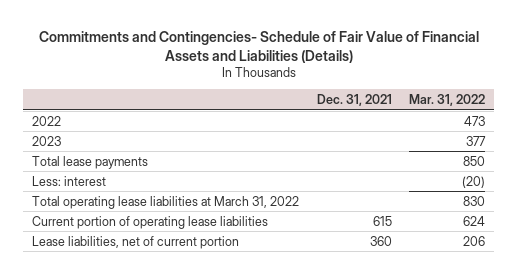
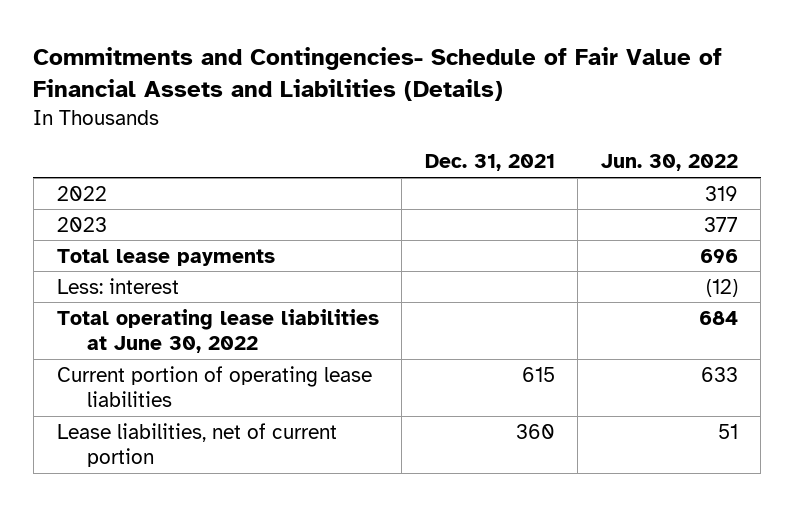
- | Dec. 31, 2021 | Mar. 31, 2022
+ | Dec. 31, 2021 | Jun. 30, 2022
- Total operating lease liabilities at March 31, 2022 | | 830
+ Total operating lease liabilities at June 30, 2022 | | 684

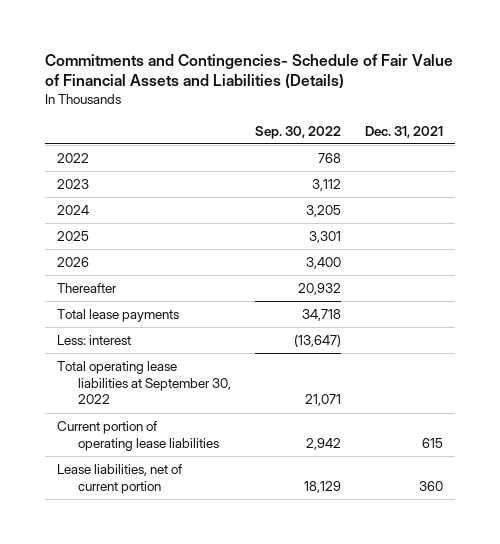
- | Dec. 31, 2021 | Jun. 30, 2022
+ | Sep. 30, 2022 | Dec. 31, 2021
+ 2024 | 3,205 |
+ 2025 | 3,301 |
+ 2026 | 3,400 |
+ Thereafter | 20,932 |
- Total operating lease liabilities at June 30, 2022 | | 684
+ Total operating lease liabilities at September 30, 2022 | 21,071 |

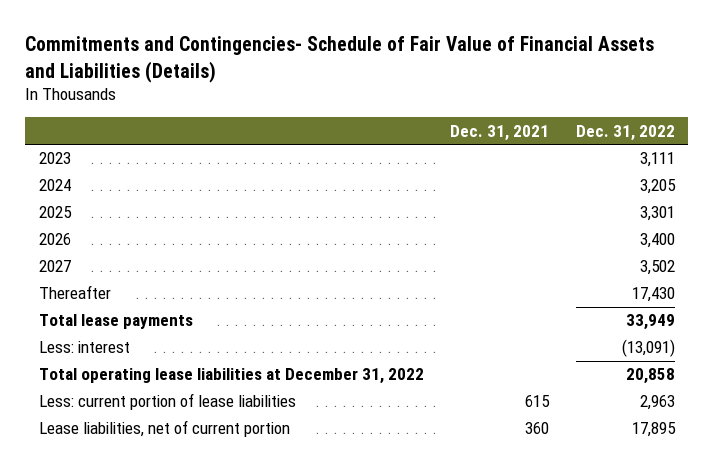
- | Sep. 30, 2022 | Dec. 31, 2021
+ | Dec. 31, 2021 | Dec. 31, 2022
- 2022 | 768 |
+ 2027 | | 3,502
- Total operating lease liabilities at September 30, 2022 | 21,071 |
- Current portion of operating lease liabilities | 2,942 | 615
+ Total operating lease liabilities at December 31, 2022 | | 20,858
+ Less: current portion of lease liabilities | 615 | 2,963

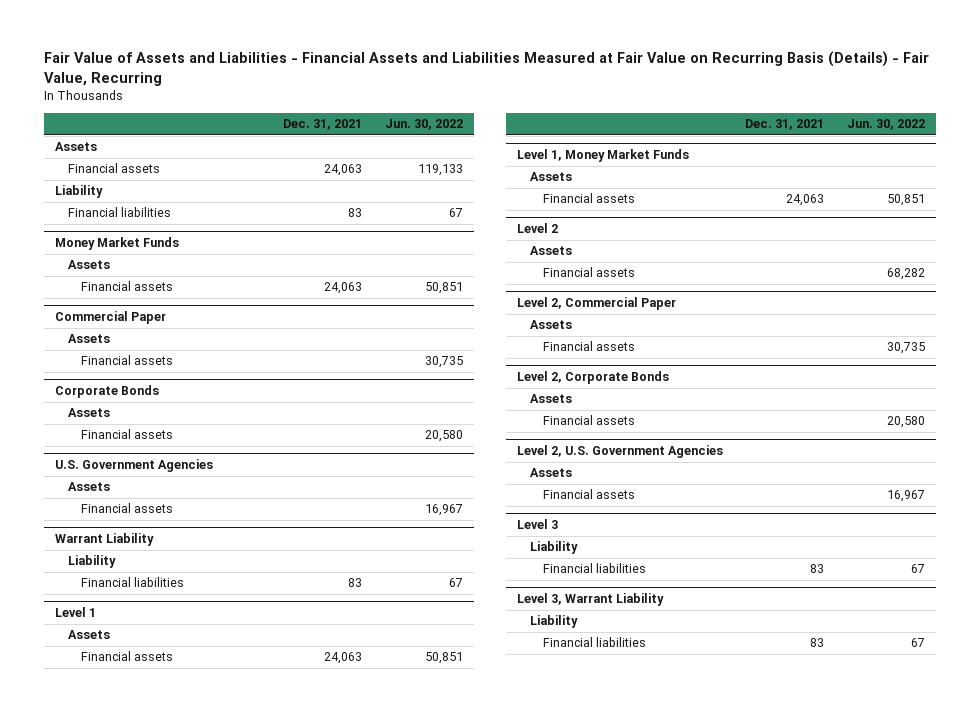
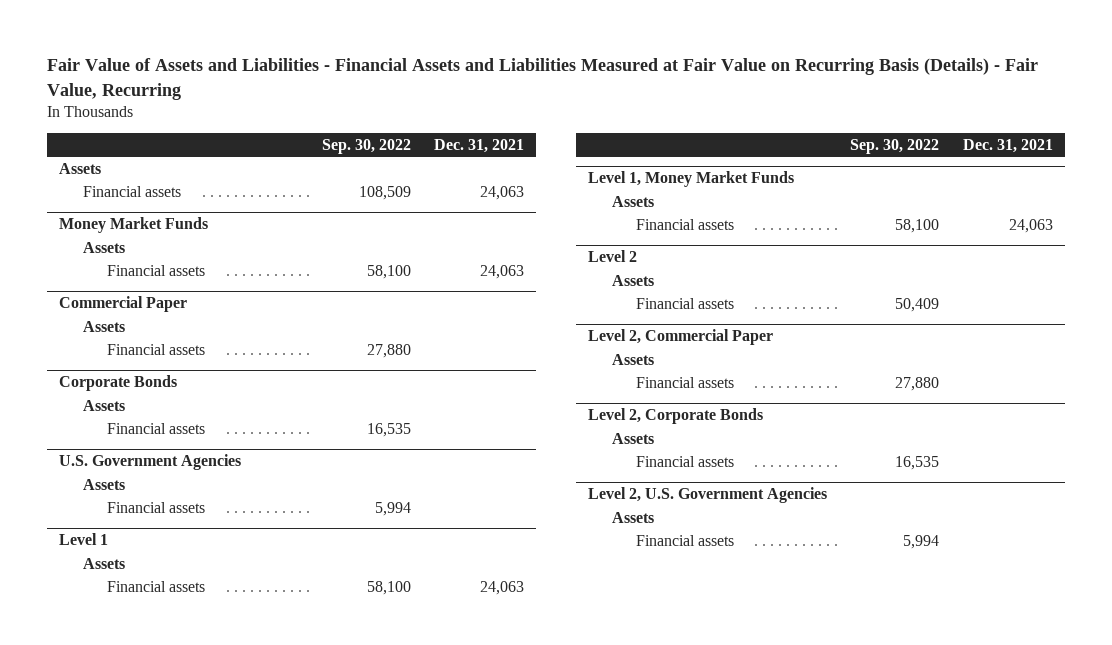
- | Dec. 31, 2021 | Jun. 30, 2022
+ | Sep. 30, 2022 | Dec. 31, 2021
- Liability
- Financial liabilities | 83 | 67
- Warrant Liability
- Liability
- Financial liabilities | 83 | 67
- Level 3
- Liability
- Financial liabilities | 83 | 67
- Level 3, Warrant Liability
- Liability
- Financial liabilities | 83 | 67

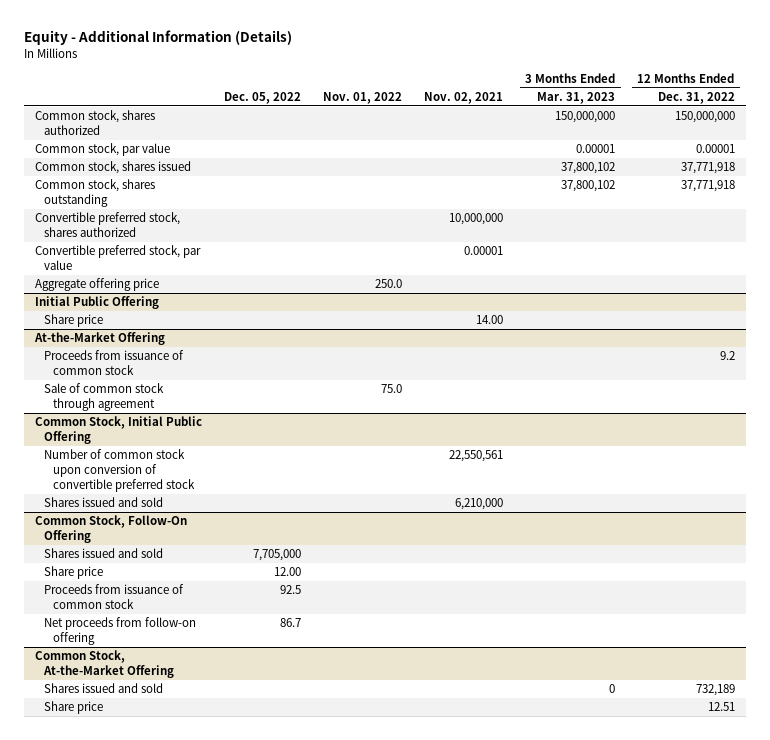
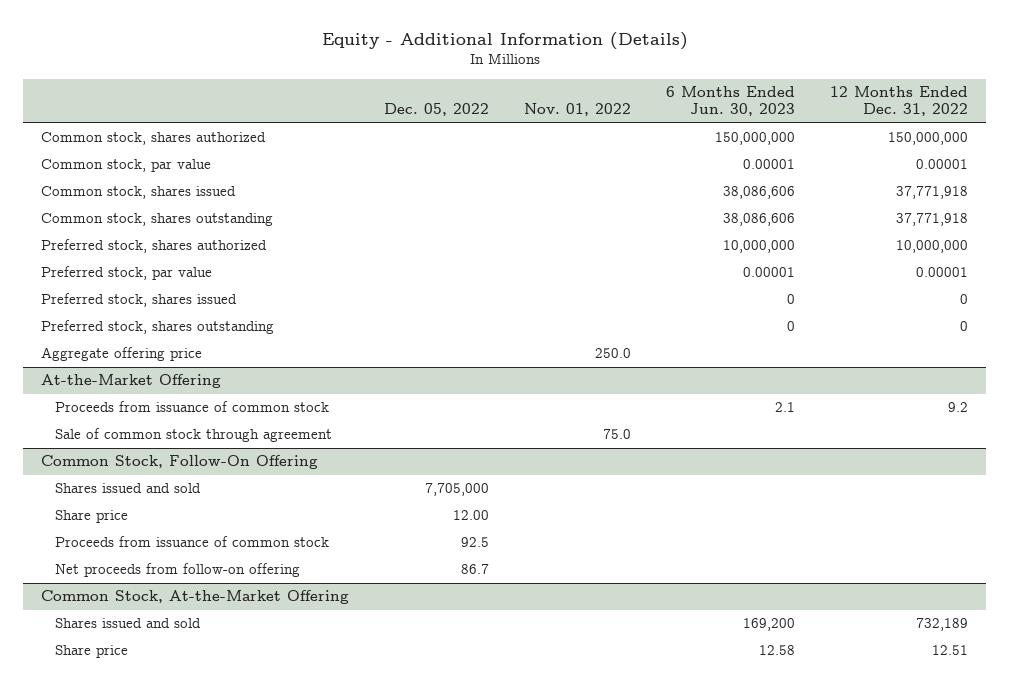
- | Dec. 05, 2022 | Nov. 01, 2022 | Nov. 02, 2021 | 3 Months Ended Mar. 31, 2023 | 12 Months Ended Dec. 31, 2022
+ | Dec. 05, 2022 | Nov. 01, 2022 | 6 Months Ended Jun. 30, 2023 | 12 Months Ended Dec. 31, 2022
- Convertible preferred stock, shares authorized | | | 10,000,000 | |
- Convertible preferred stock, par value | | | 0.00001 | |
+ Preferred stock, shares authorized | | | 10,000,000 | 10,000,000
+ Preferred stock, par value | | | 0.00001 | 0.00001
+ Preferred stock, shares issued | | | 0 | 0
+ Preferred stock, shares outstanding | | | 0 | 0
- Initial Public Offering
- Share price | | | 14.00 | |
- Common Stock, Initial Public Offering
- Number of common stock upon conversion of convertible preferred stock | | | 22,550,561 | |
- Shares issued and sold | | | 6,210,000 | |

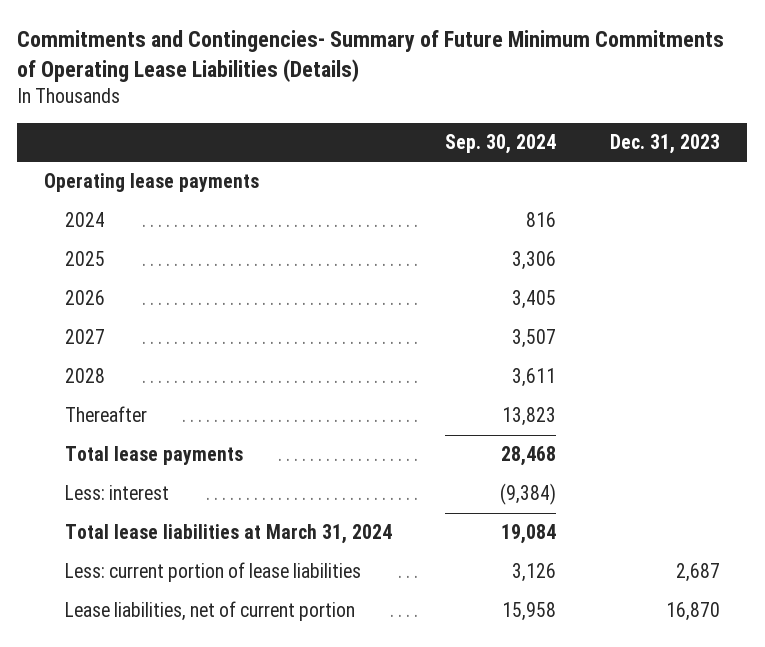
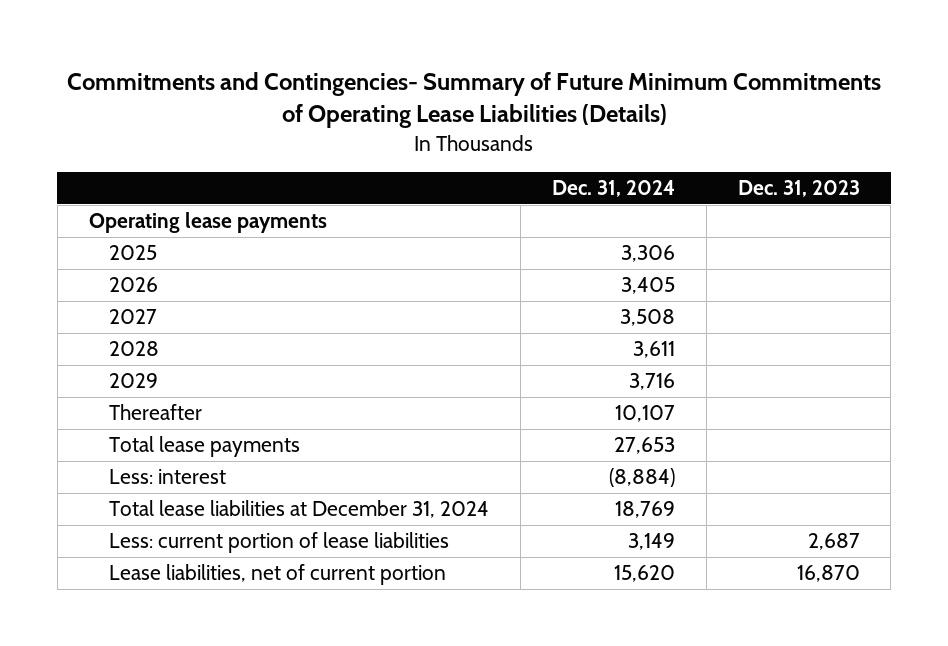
- | Sep. 30, 2024 | Dec. 31, 2023
+ | Dec. 31, 2024 | Dec. 31, 2023
- 2024 | 816 |
+ 2029 | 3,716 |
- Total lease liabilities at March 31, 2024 | 19,084 |
+ Total lease liabilities at December 31, 2024 | 18,769 |

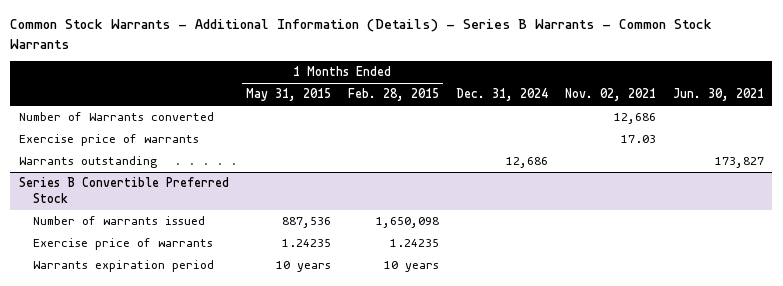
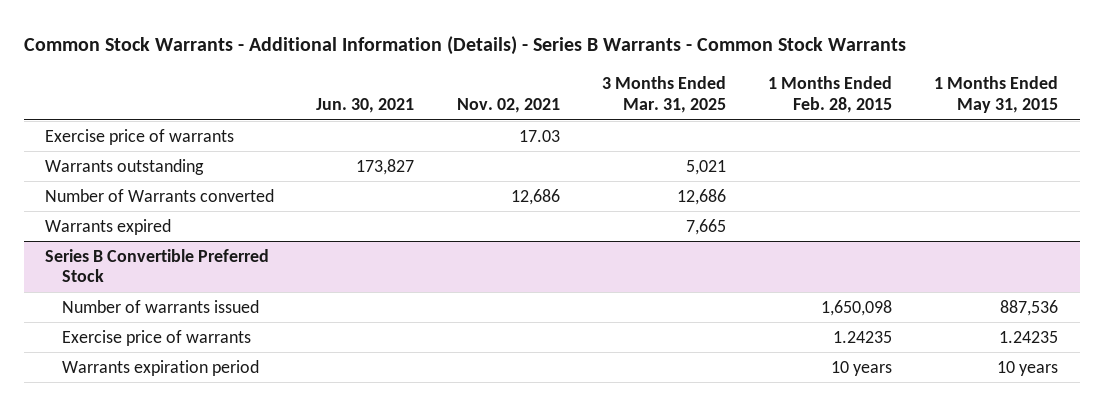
- | 1 Months Ended May 31, 2015 | 1 Months Ended Feb. 28, 2015 | Dec. 31, 2024 | Nov. 02, 2021 | Jun. 30, 2021
+ | Jun. 30, 2021 | Nov. 02, 2021 | 3 Months Ended Mar. 31, 2025 | 1 Months Ended Feb. 28, 2015 | 1 Months Ended May 31, 2015
moved down: Number of Warrants converted | | 12,686 | 12,686 | |
+ Warrants expired | | | 7,665 | |

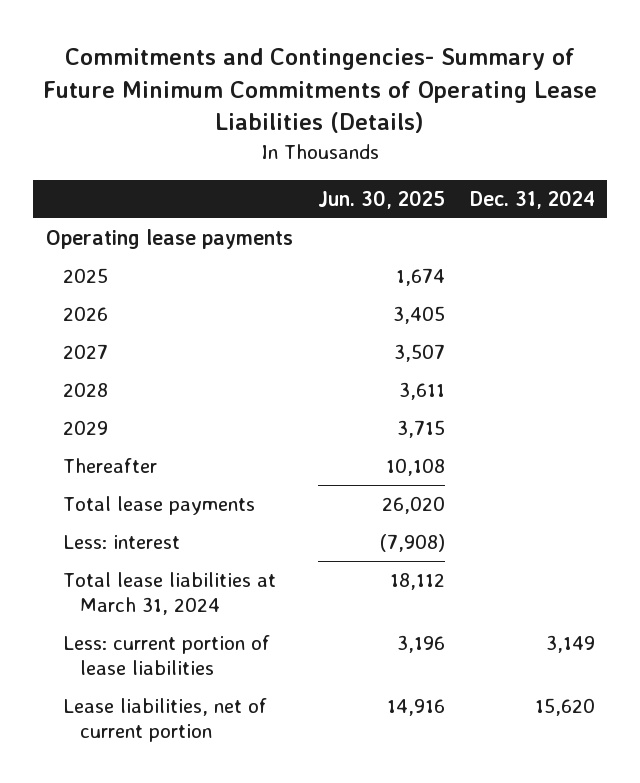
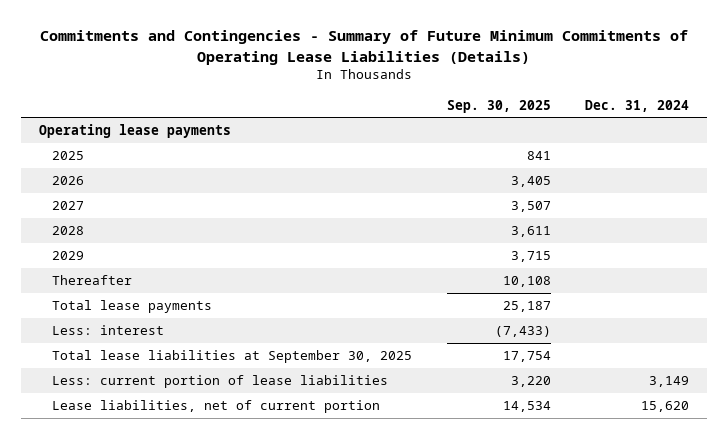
- Commitments and Contingencies- Summary of Future Minimum Commitments of Operating Lease Liabilities (Details)
+ Commitments and Contingencies - Summary of Future Minimum Commitments of Operating Lease Liabilities (Details)
- | Jun. 30, 2025 | Dec. 31, 2024
+ | Sep. 30, 2025 | Dec. 31, 2024
- Total lease liabilities at March 31, 2024 | 18,112 |
+ Total lease liabilities at September 30, 2025 | 17,754 |

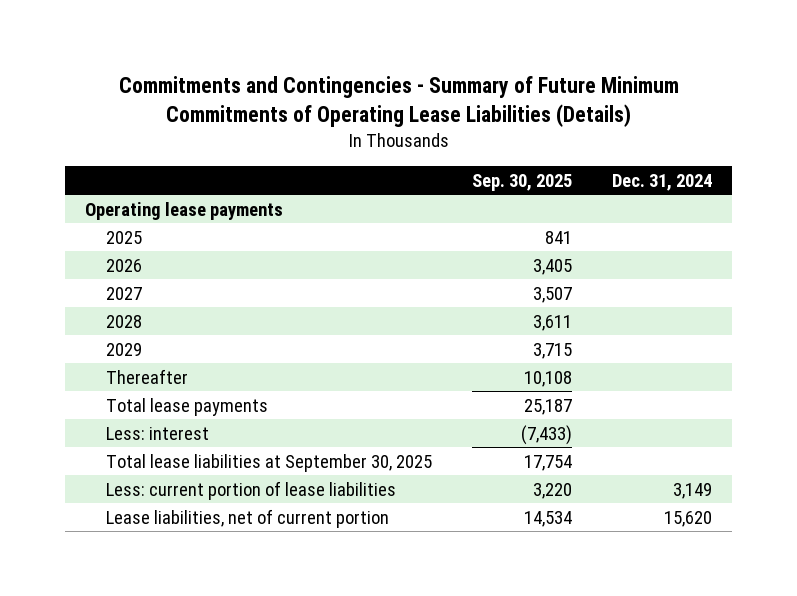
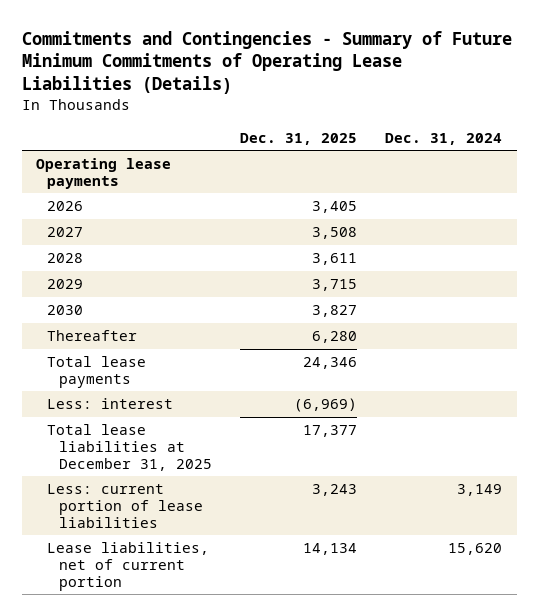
- | Sep. 30, 2025 | Dec. 31, 2024
+ | Dec. 31, 2025 | Dec. 31, 2024
- 2025 | 841 |
+ 2030 | 3,827 |
- Total lease liabilities at September 30, 2025 | 17,754 |
+ Total lease liabilities at December 31, 2025 | 17,377 |

